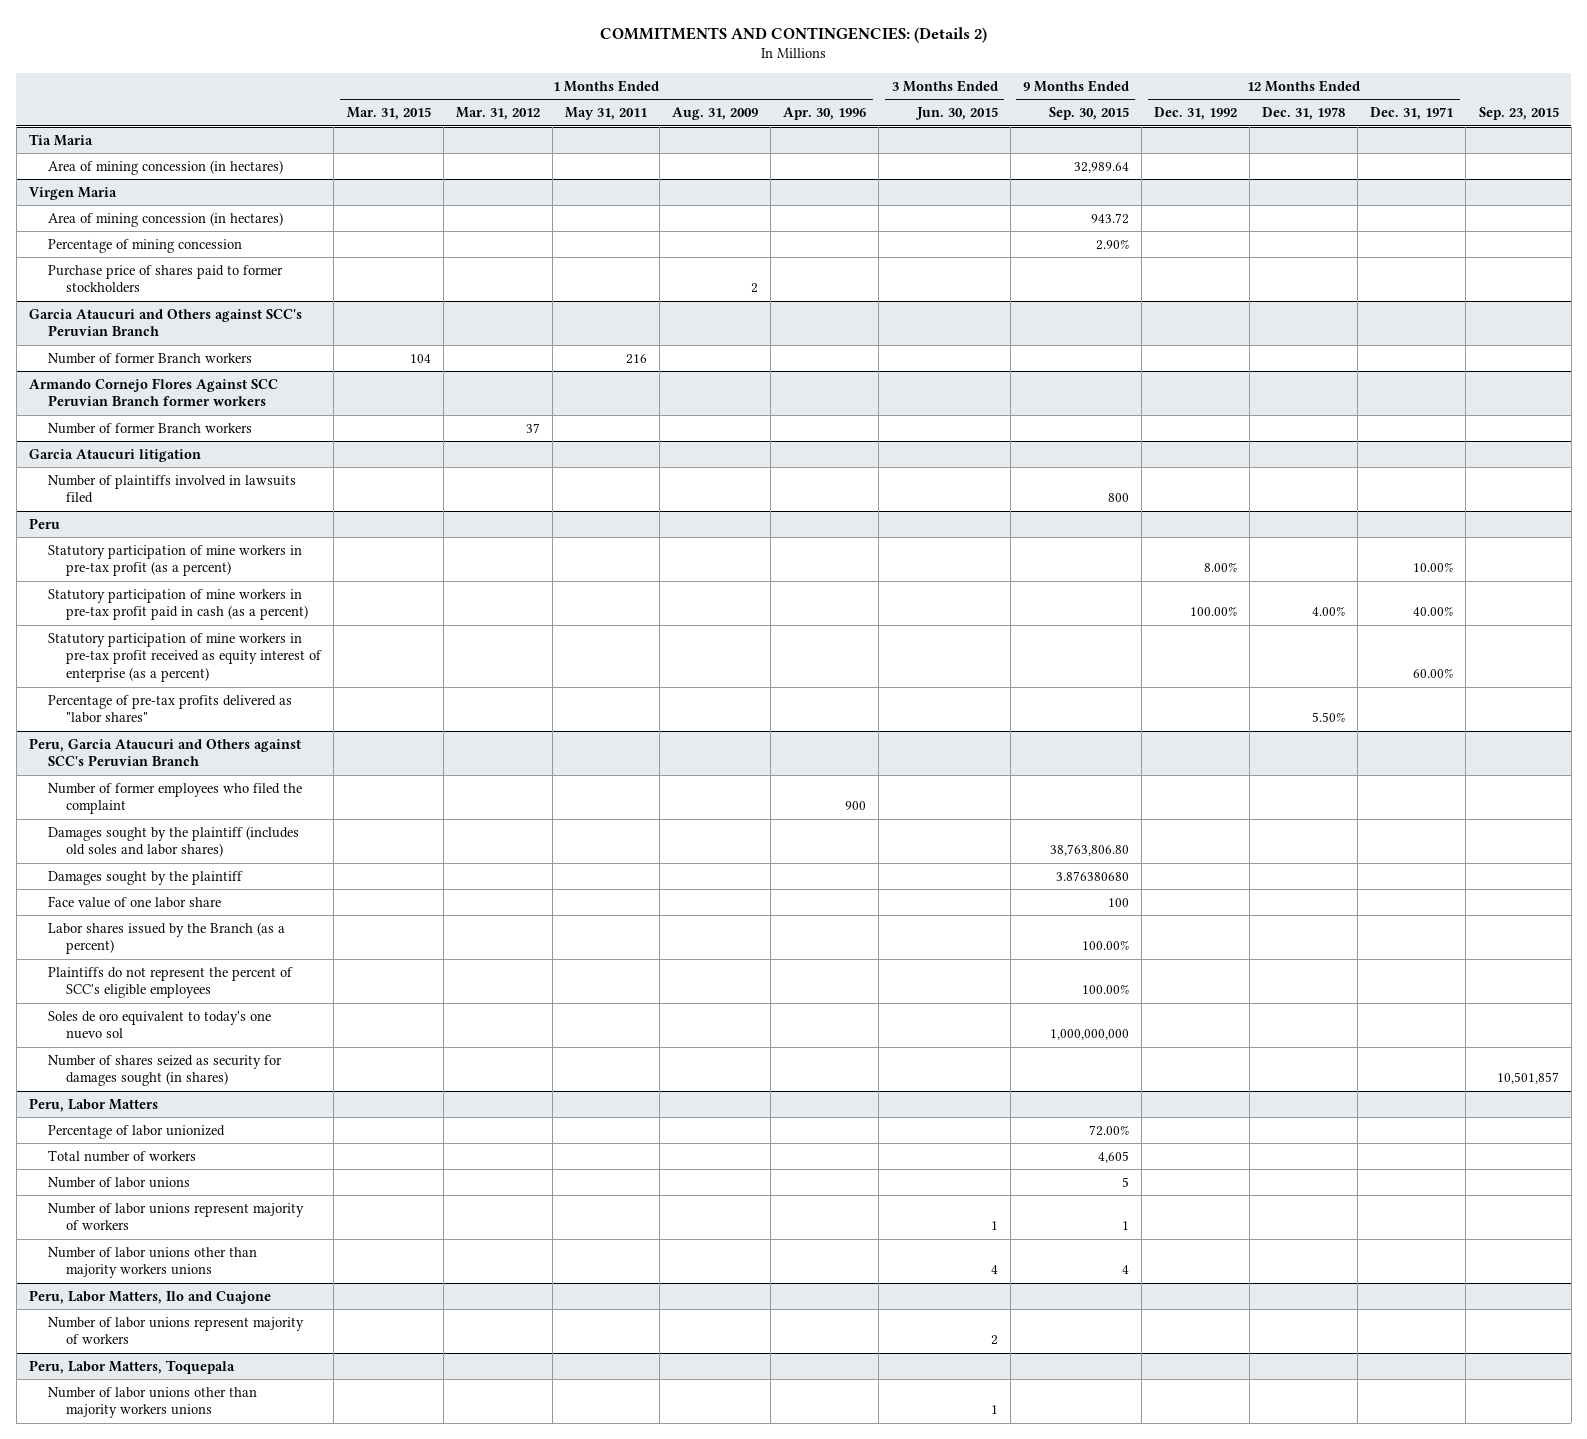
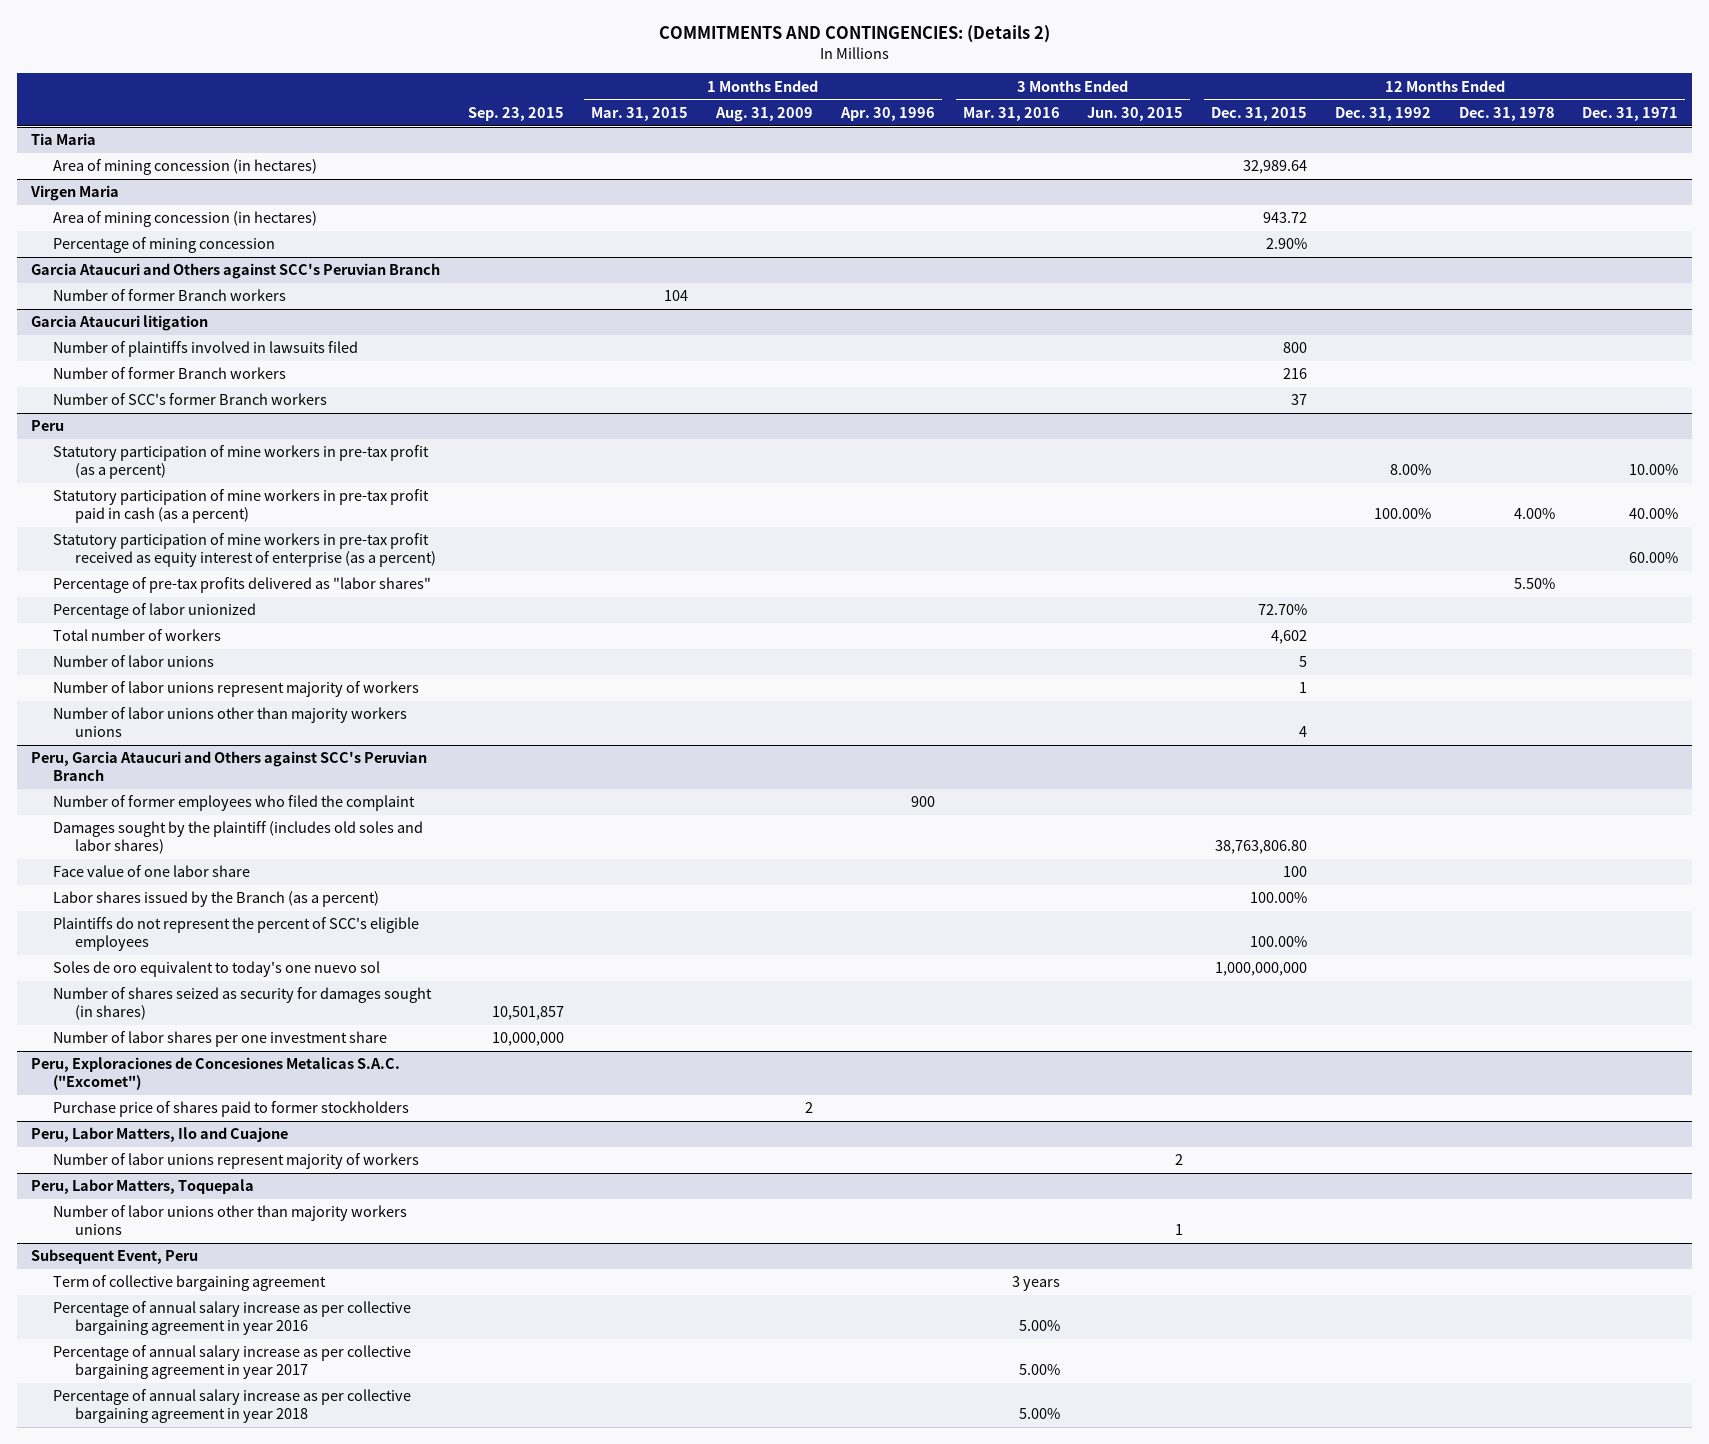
- | 1 Months Ended Mar. 31, 2015 | 1 Months Ended Mar. 31, 2012 | 1 Months Ended May 31, 2011 | 1 Months Ended Aug. 31, 2009 | 1 Months Ended Apr. 30, 1996 | 3 Months Ended Jun. 30, 2015 | 9 Months Ended Sep. 30, 2015 | 12 Months Ended Dec. 31, 1992 | 12 Months Ended Dec. 31, 1978 | 12 Months Ended Dec. 31, 1971 | Sep. 23, 2015
+ | Sep. 23, 2015 | 1 Months Ended Mar. 31, 2015 | 1 Months Ended Aug. 31, 2009 | 1 Months Ended Apr. 30, 1996 | 3 Months Ended Mar. 31, 2016 | 3 Months Ended Jun. 30, 2015 | 12 Months Ended Dec. 31, 2015 | 12 Months Ended Dec. 31, 1992 | 12 Months Ended Dec. 31, 1978 | 12 Months Ended Dec. 31, 1971
@ Virgen Maria
- Purchase price of shares paid to former stockholders | | | | 2 | | | | | | |
- Armando Cornejo Flores Against SCC Peruvian Branch former workers
- Number of former Branch workers | | 37 | | | | | | | | |
@ Garcia Ataucuri litigation
+ Number of former Branch workers | | | | | | | 216 | | |
+ Number of SCC's former Branch workers | | | | | | | 37 | | |
@ Peru
+ Percentage of labor unionized | | | | | | | 72.70% | | |
+ Total number of workers | | | | | | | 4,602 | | |
+ Number of labor unions | | | | | | | 5 | | |
+ Number of labor unions represent majority of workers | | | | | | | 1 | | |
+ Number of labor unions other than majority workers unions | | | | | | | 4 | | |
@ Peru, Garcia Ataucuri and Others against SCC's Peruvian Branch
- Damages sought by the plaintiff | | | | | | | 3.876380680 | | | |
- Peru, Labor Matters
- Percentage of labor unionized | | | | | | | 72.00% | | | |
- Total number of workers | | | | | | | 4,605 | | | |
- Number of labor unions | | | | | | | 5 | | | |
- Number of labor unions represent majority of workers | | | | | | 1 | 1 | | | |
- Number of labor unions other than majority workers unions | | | | | | 4 | 4 | | | |
@ Peru, Garcia Ataucuri and Others against SCC's Peruvian Branch
+ Number of labor shares per one investment share | 10,000,000 | | | | | | | | |
+ Peru, Exploraciones de Concesiones Metalicas S.A.C. ("Excomet")
+ Purchase price of shares paid to former stockholders | | | 2 | | | | | | |
+ Subsequent Event, Peru
+ Term of collective bargaining agreement | | | | | 3 years | | | | |
+ Percentage of annual salary increase as per collective bargaining agreement in year 2016 | | | | | 5.00% | | | | |
+ Percentage of annual salary increase as per collective bargaining agreement in year 2017 | | | | | 5.00% | | | | |
+ Percentage of annual salary increase as per collective bargaining agreement in year 2018 | | | | | 5.00% | | | | |

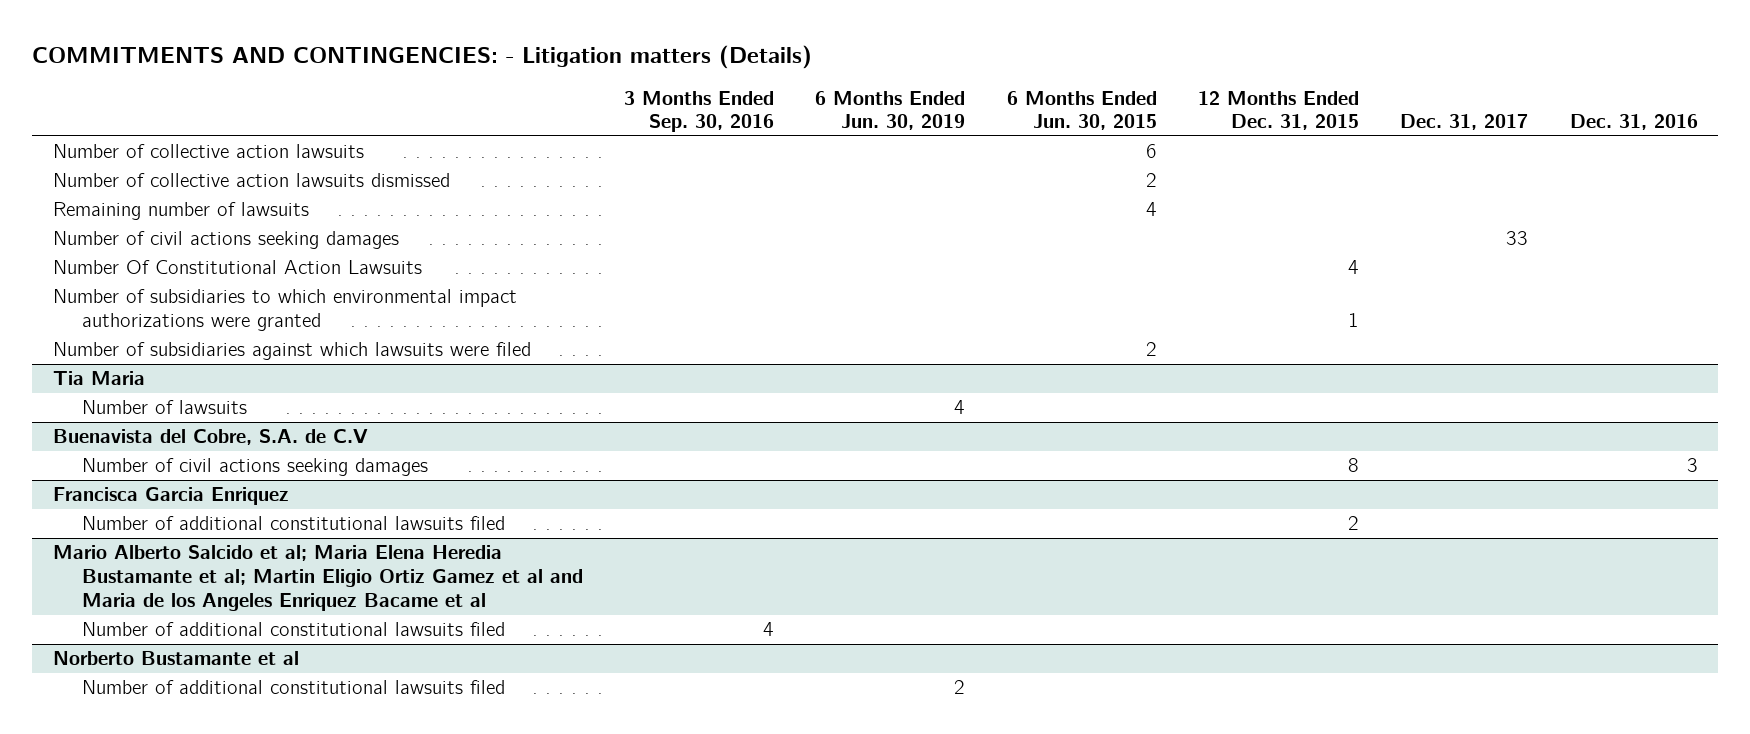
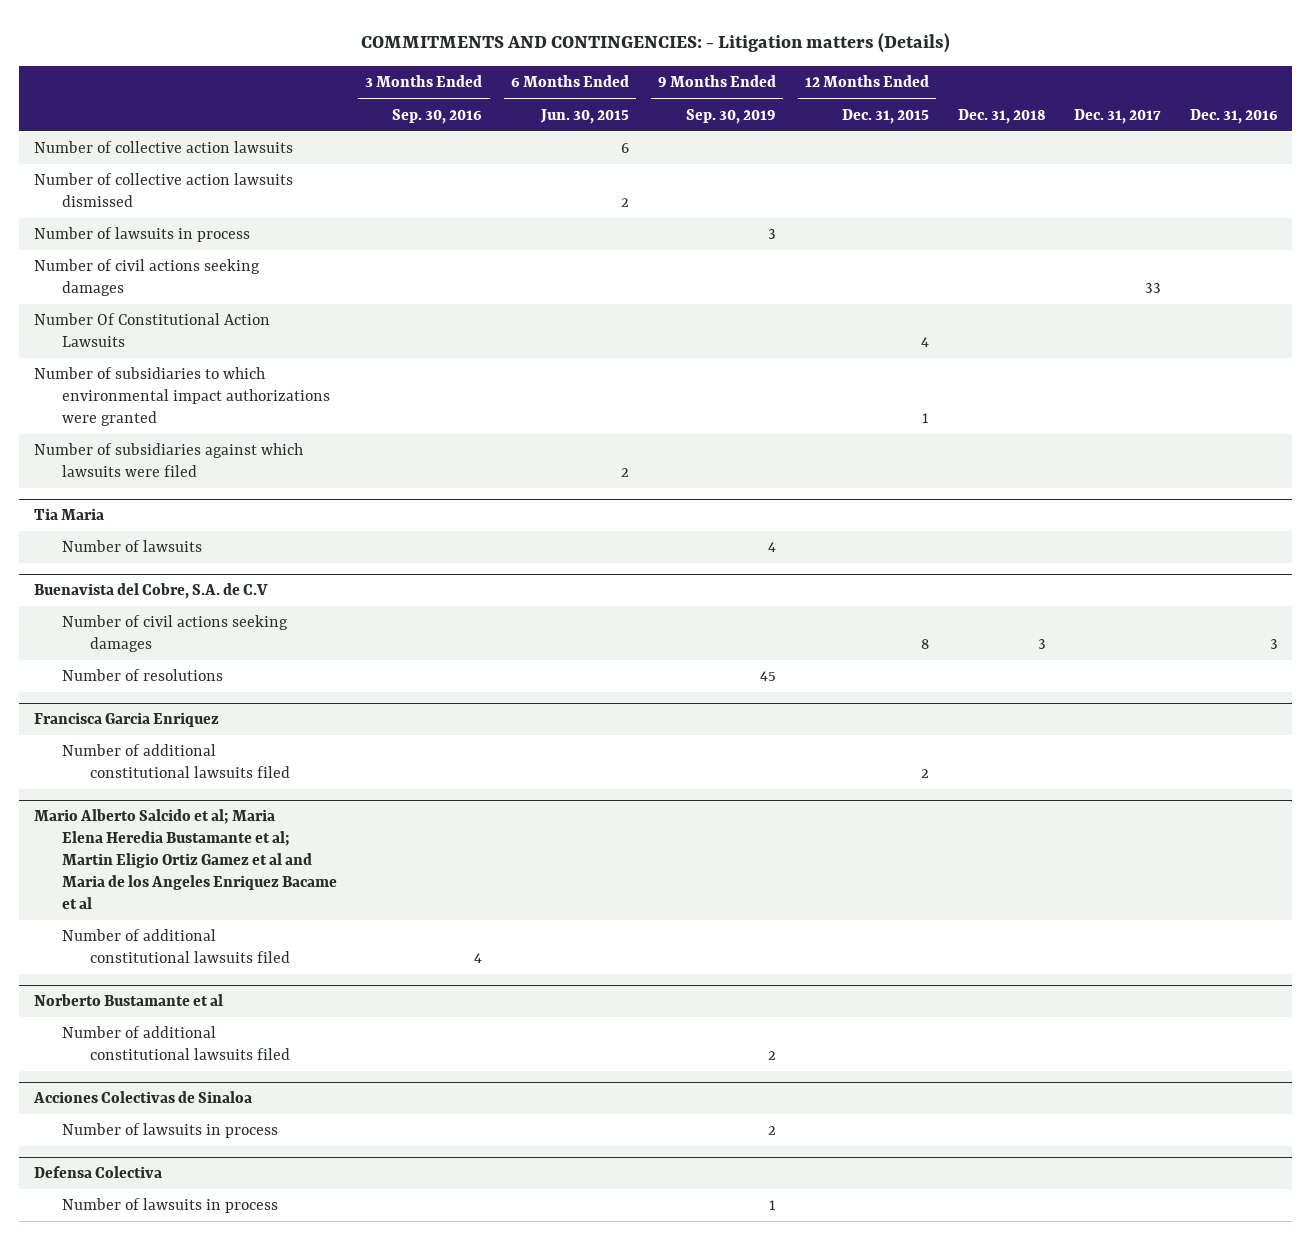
- | 3 Months Ended Sep. 30, 2016 | 6 Months Ended Jun. 30, 2019 | 6 Months Ended Jun. 30, 2015 | 12 Months Ended Dec. 31, 2015 | Dec. 31, 2017 | Dec. 31, 2016
+ | 3 Months Ended Sep. 30, 2016 | 6 Months Ended Jun. 30, 2015 | 9 Months Ended Sep. 30, 2019 | 12 Months Ended Dec. 31, 2015 | Dec. 31, 2018 | Dec. 31, 2017 | Dec. 31, 2016
- Remaining number of lawsuits | | | 4 | | |
+ Number of lawsuits in process | | | 3 | | | |
@ Buenavista del Cobre, S.A. de C.V
+ Number of resolutions | | | 45 | | | |
+ Acciones Colectivas de Sinaloa
+ Number of lawsuits in process | | | 2 | | | |
+ Defensa Colectiva
+ Number of lawsuits in process | | | 1 | | | |

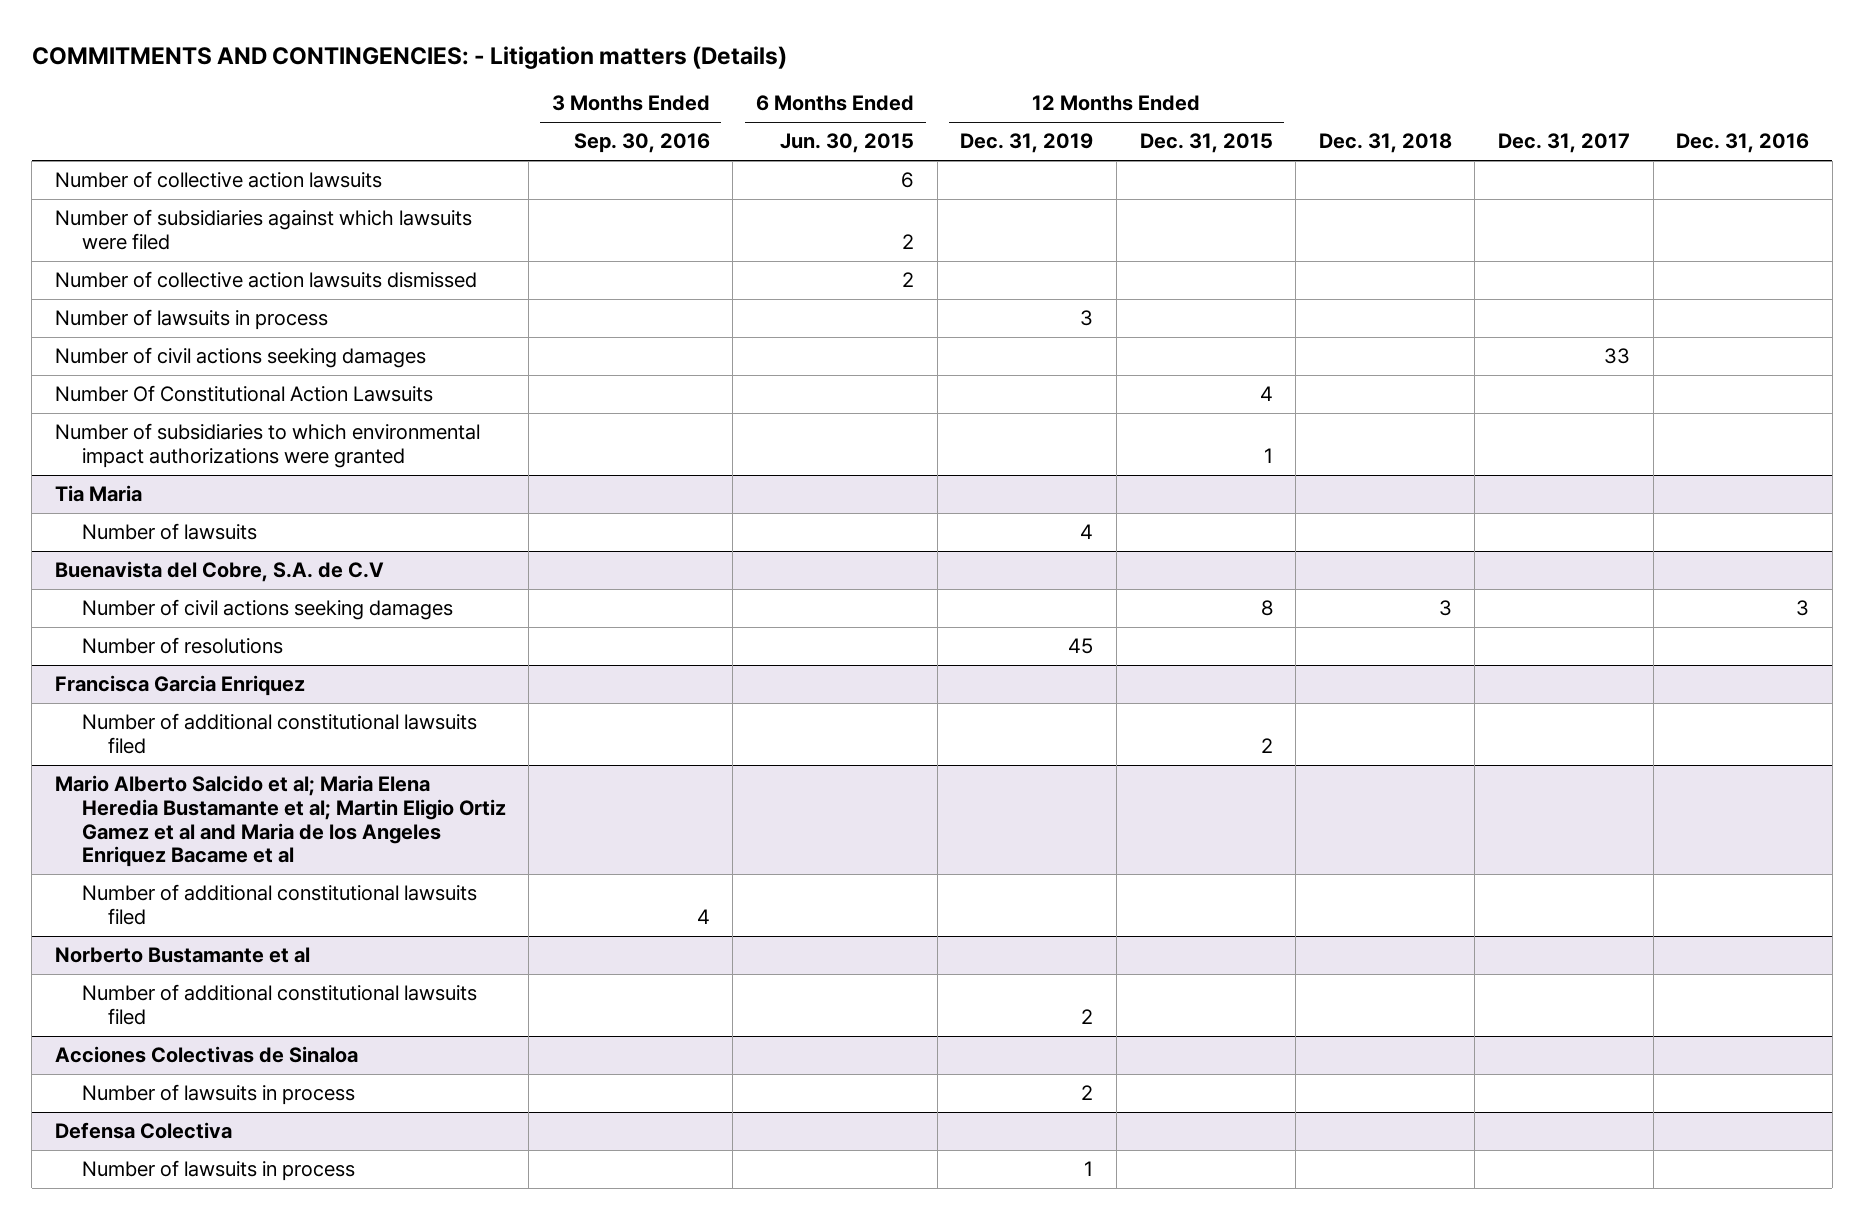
- | 3 Months Ended Sep. 30, 2016 | 6 Months Ended Jun. 30, 2015 | 9 Months Ended Sep. 30, 2019 | 12 Months Ended Dec. 31, 2015 | Dec. 31, 2018 | Dec. 31, 2017 | Dec. 31, 2016
+ | 3 Months Ended Sep. 30, 2016 | 6 Months Ended Jun. 30, 2015 | 12 Months Ended Dec. 31, 2019 | 12 Months Ended Dec. 31, 2015 | Dec. 31, 2018 | Dec. 31, 2017 | Dec. 31, 2016
moved up: Number of subsidiaries against which lawsuits were filed | | 2 | | | | |

